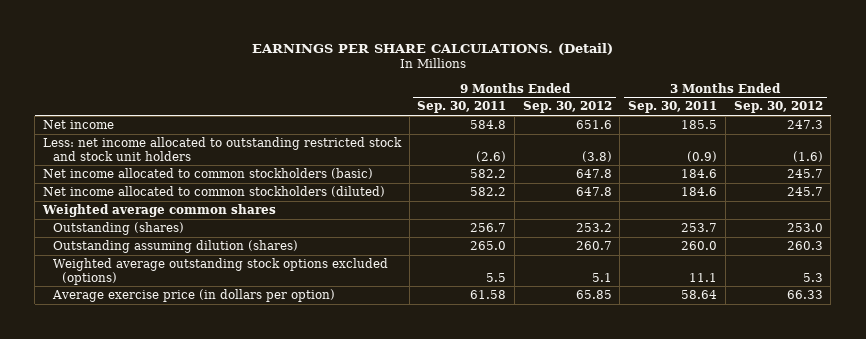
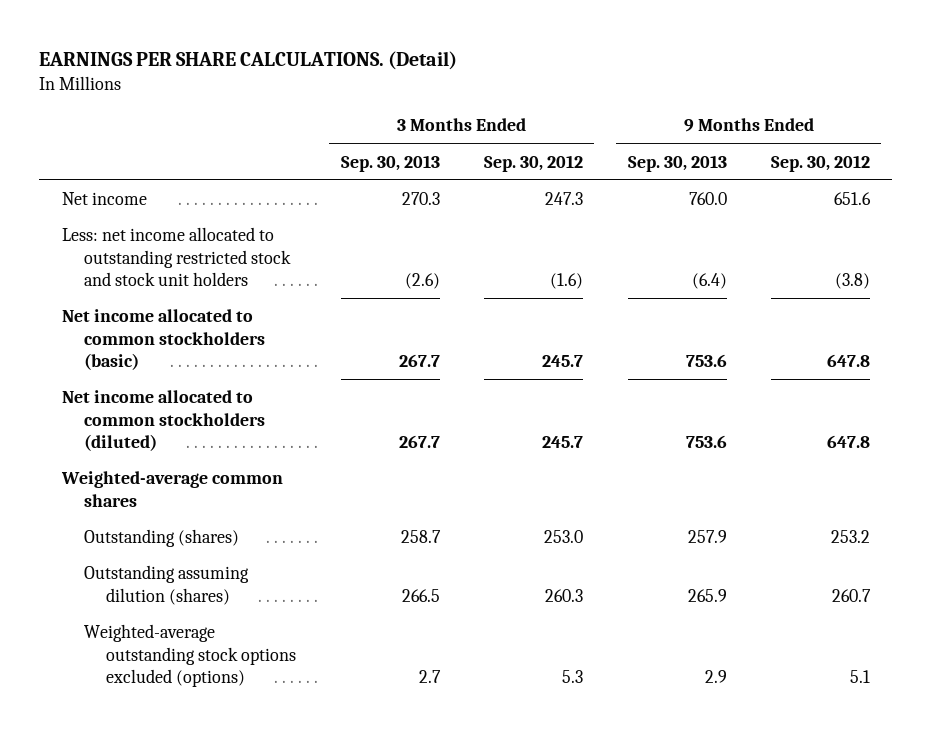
- | 9 Months Ended Sep. 30, 2011 | 9 Months Ended Sep. 30, 2012 | 3 Months Ended Sep. 30, 2011 | 3 Months Ended Sep. 30, 2012
+ | 3 Months Ended Sep. 30, 2013 | 3 Months Ended Sep. 30, 2012 | 9 Months Ended Sep. 30, 2013 | 9 Months Ended Sep. 30, 2012
- Weighted average common shares
+ Weighted-average common shares
- Weighted average outstanding stock options excluded (options) | 5.5 | 5.1 | 11.1 | 5.3
- Average exercise price (in dollars per option) | 61.58 | 65.85 | 58.64 | 66.33
+ Weighted-average outstanding stock options excluded (options) | 2.7 | 5.3 | 2.9 | 5.1

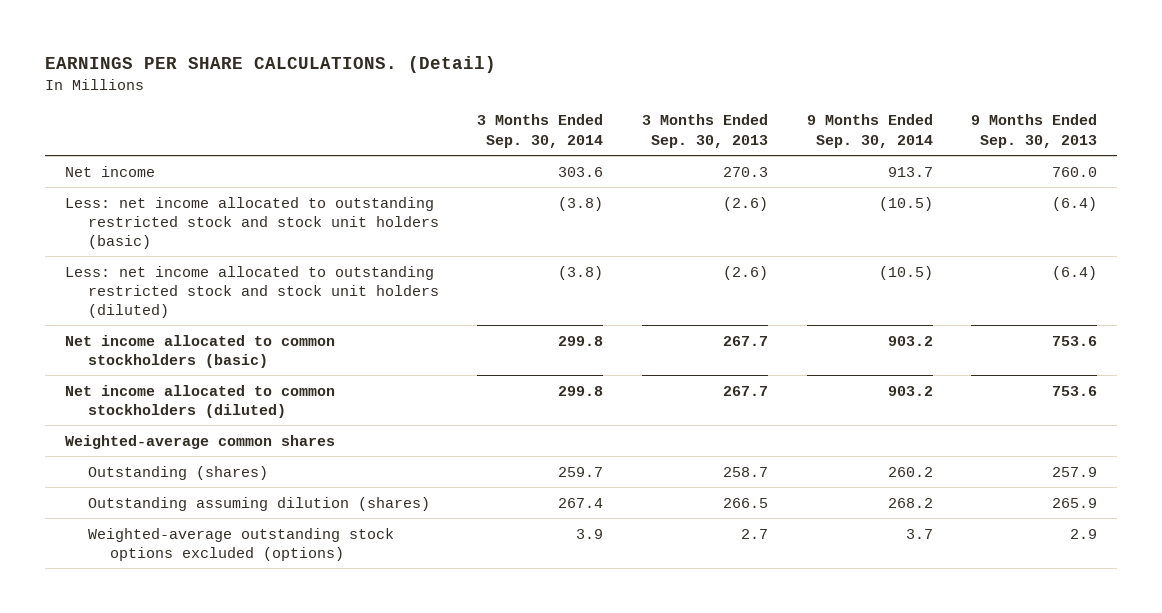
- | 3 Months Ended Sep. 30, 2013 | 3 Months Ended Sep. 30, 2012 | 9 Months Ended Sep. 30, 2013 | 9 Months Ended Sep. 30, 2012
+ | 3 Months Ended Sep. 30, 2014 | 3 Months Ended Sep. 30, 2013 | 9 Months Ended Sep. 30, 2014 | 9 Months Ended Sep. 30, 2013
- Less: net income allocated to outstanding restricted stock and stock unit holders | (2.6) | (1.6) | (6.4) | (3.8)
+ Less: net income allocated to outstanding restricted stock and stock unit holders (basic) | (3.8) | (2.6) | (10.5) | (6.4)
+ Less: net income allocated to outstanding restricted stock and stock unit holders (diluted) | (3.8) | (2.6) | (10.5) | (6.4)

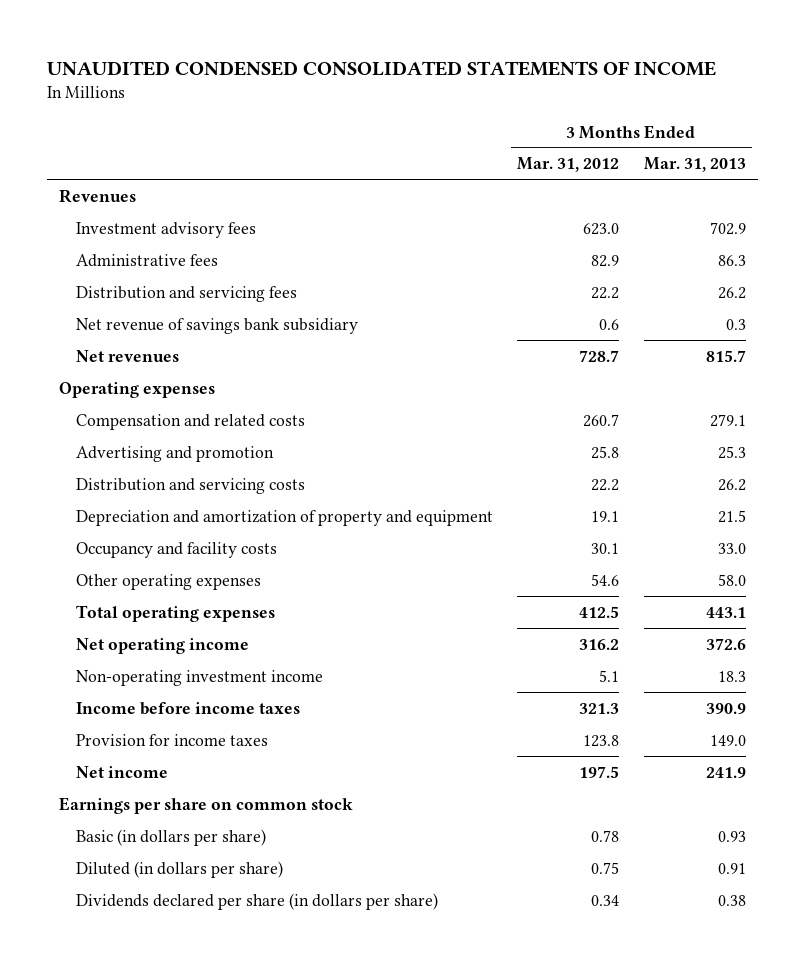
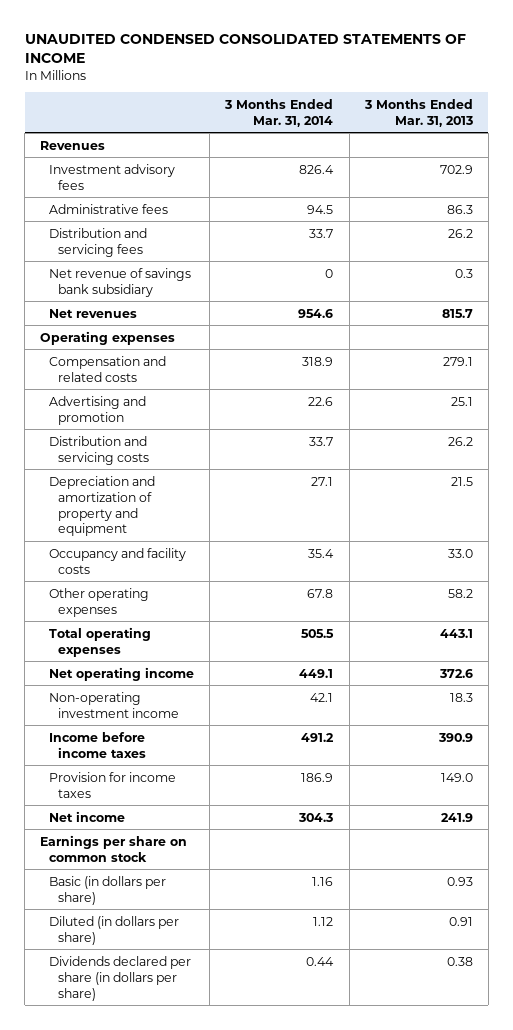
- | 3 Months Ended Mar. 31, 2012 | 3 Months Ended Mar. 31, 2013
+ | 3 Months Ended Mar. 31, 2014 | 3 Months Ended Mar. 31, 2013
- Advertising and promotion | 25.8 | 25.3
+ Advertising and promotion | 22.6 | 25.1
- Other operating expenses | 54.6 | 58.0
+ Other operating expenses | 67.8 | 58.2

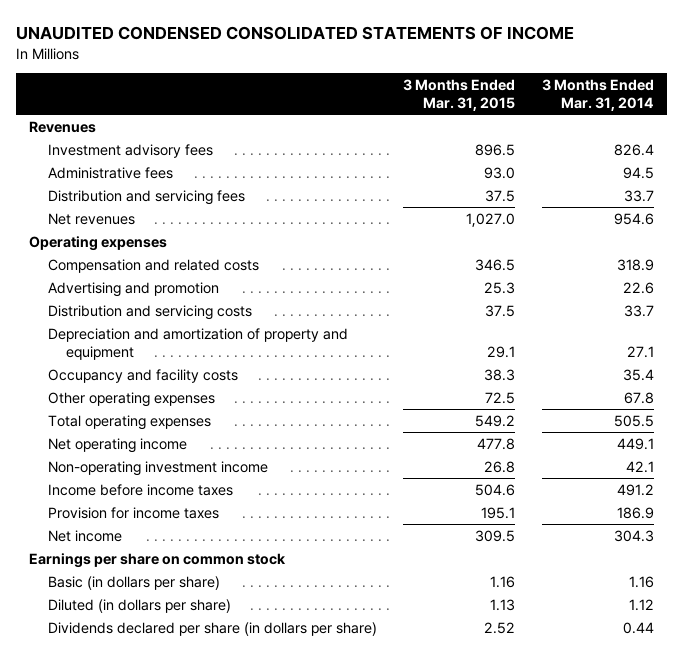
- | 3 Months Ended Mar. 31, 2014 | 3 Months Ended Mar. 31, 2013
+ | 3 Months Ended Mar. 31, 2015 | 3 Months Ended Mar. 31, 2014
- Net revenue of savings bank subsidiary | 0 | 0.3

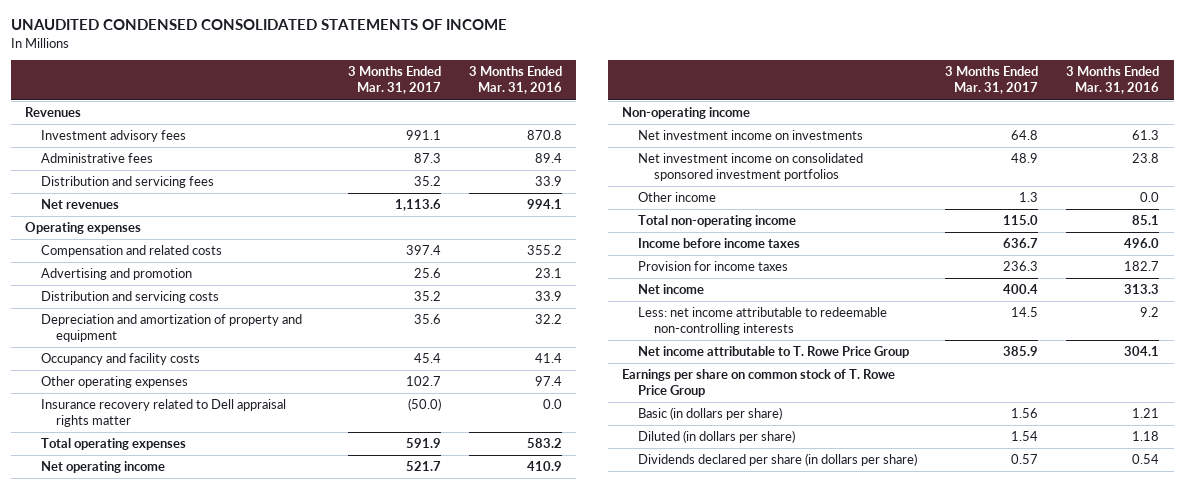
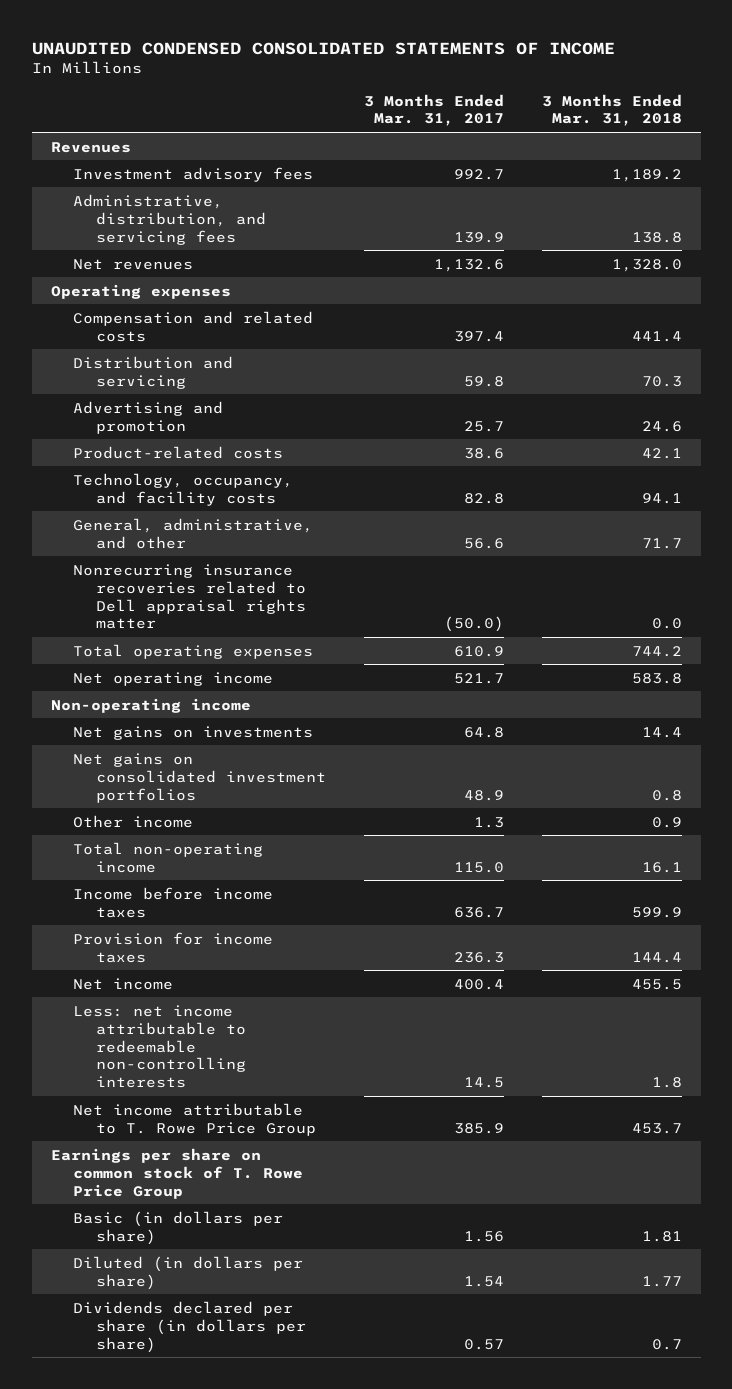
- | 3 Months Ended Mar. 31, 2017 | 3 Months Ended Mar. 31, 2016
+ | 3 Months Ended Mar. 31, 2017 | 3 Months Ended Mar. 31, 2018
- Investment advisory fees | 991.1 | 870.8
- Administrative fees | 87.3 | 89.4
- Distribution and servicing fees | 35.2 | 33.9
- Net revenues | 1,113.6 | 994.1
+ Investment advisory fees | 992.7 | 1,189.2
+ Administrative, distribution, and servicing fees | 139.9 | 138.8
+ Net revenues | 1,132.6 | 1,328.0
- Advertising and promotion | 25.6 | 23.1
- Distribution and servicing costs | 35.2 | 33.9
- Depreciation and amortization of property and equipment | 35.6 | 32.2
- Occupancy and facility costs | 45.4 | 41.4
- Other operating expenses | 102.7 | 97.4
- Insurance recovery related to Dell appraisal rights matter | (50.0) | 0.0
- Total operating expenses | 591.9 | 583.2
+ Distribution and servicing | 59.8 | 70.3
+ Advertising and promotion | 25.7 | 24.6
+ Product-related costs | 38.6 | 42.1
+ Technology, occupancy, and facility costs | 82.8 | 94.1
+ General, administrative, and other | 56.6 | 71.7
+ Nonrecurring insurance recoveries related to Dell appraisal rights matter | (50.0) | 0.0
+ Total operating expenses | 610.9 | 744.2
- Net investment income on investments | 64.8 | 61.3
- Net investment income on consolidated sponsored investment portfolios | 48.9 | 23.8
+ Net gains on investments | 64.8 | 14.4
+ Net gains on consolidated investment portfolios | 48.9 | 0.8

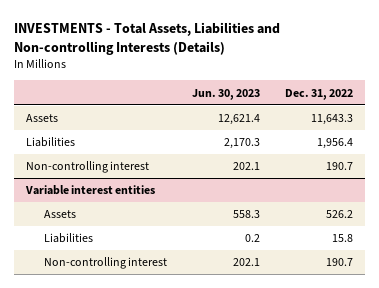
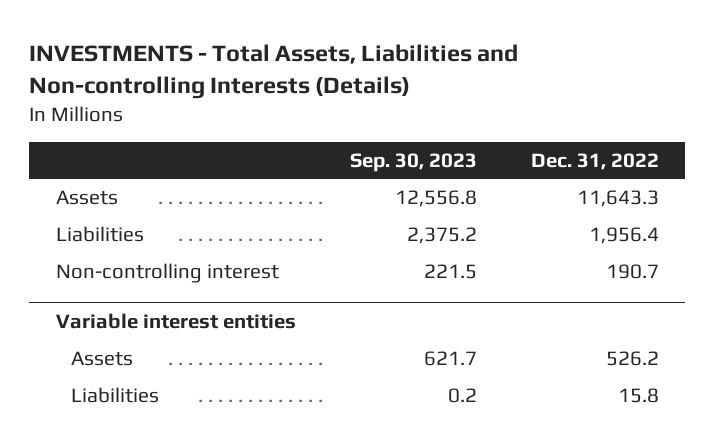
- | Jun. 30, 2023 | Dec. 31, 2022
+ | Sep. 30, 2023 | Dec. 31, 2022
@ Variable interest entities
- Non-controlling interest | 202.1 | 190.7

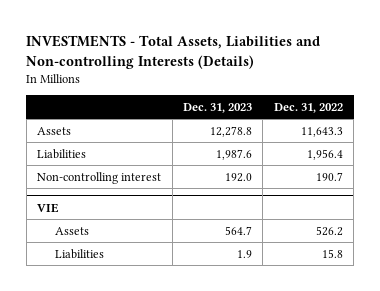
- | Sep. 30, 2023 | Dec. 31, 2022
+ | Dec. 31, 2023 | Dec. 31, 2022
- Variable interest entities
+ VIE

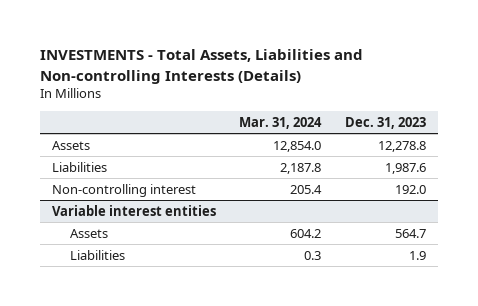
- | Dec. 31, 2023 | Dec. 31, 2022
+ | Mar. 31, 2024 | Dec. 31, 2023
- VIE
+ Variable interest entities

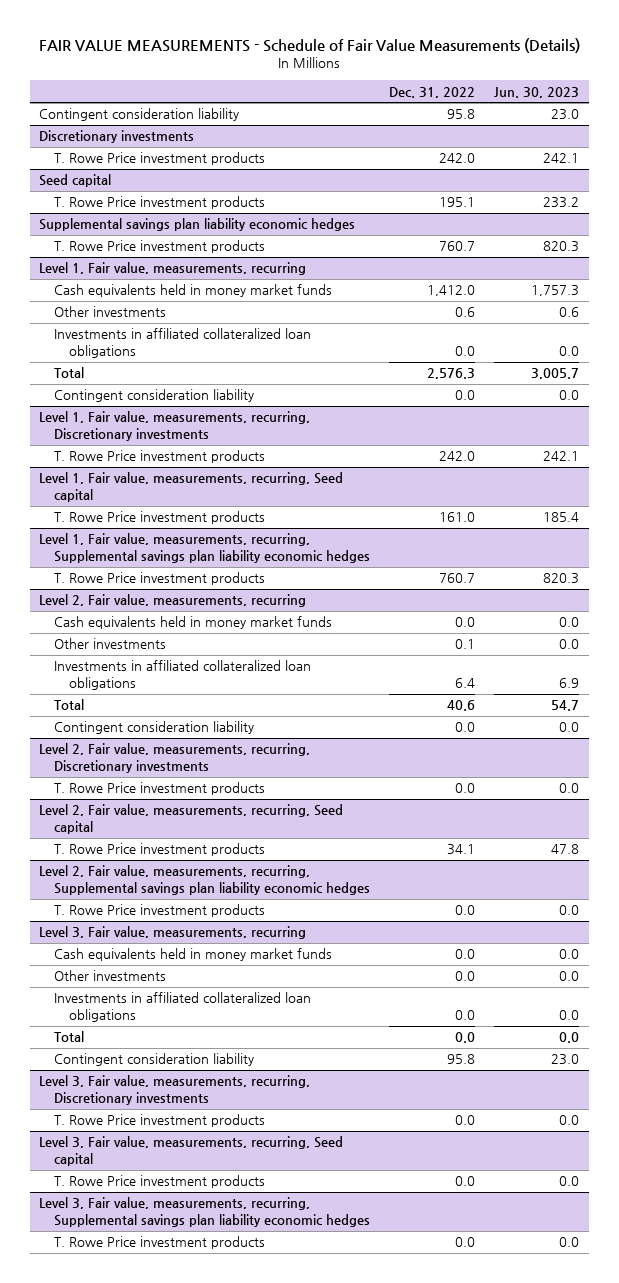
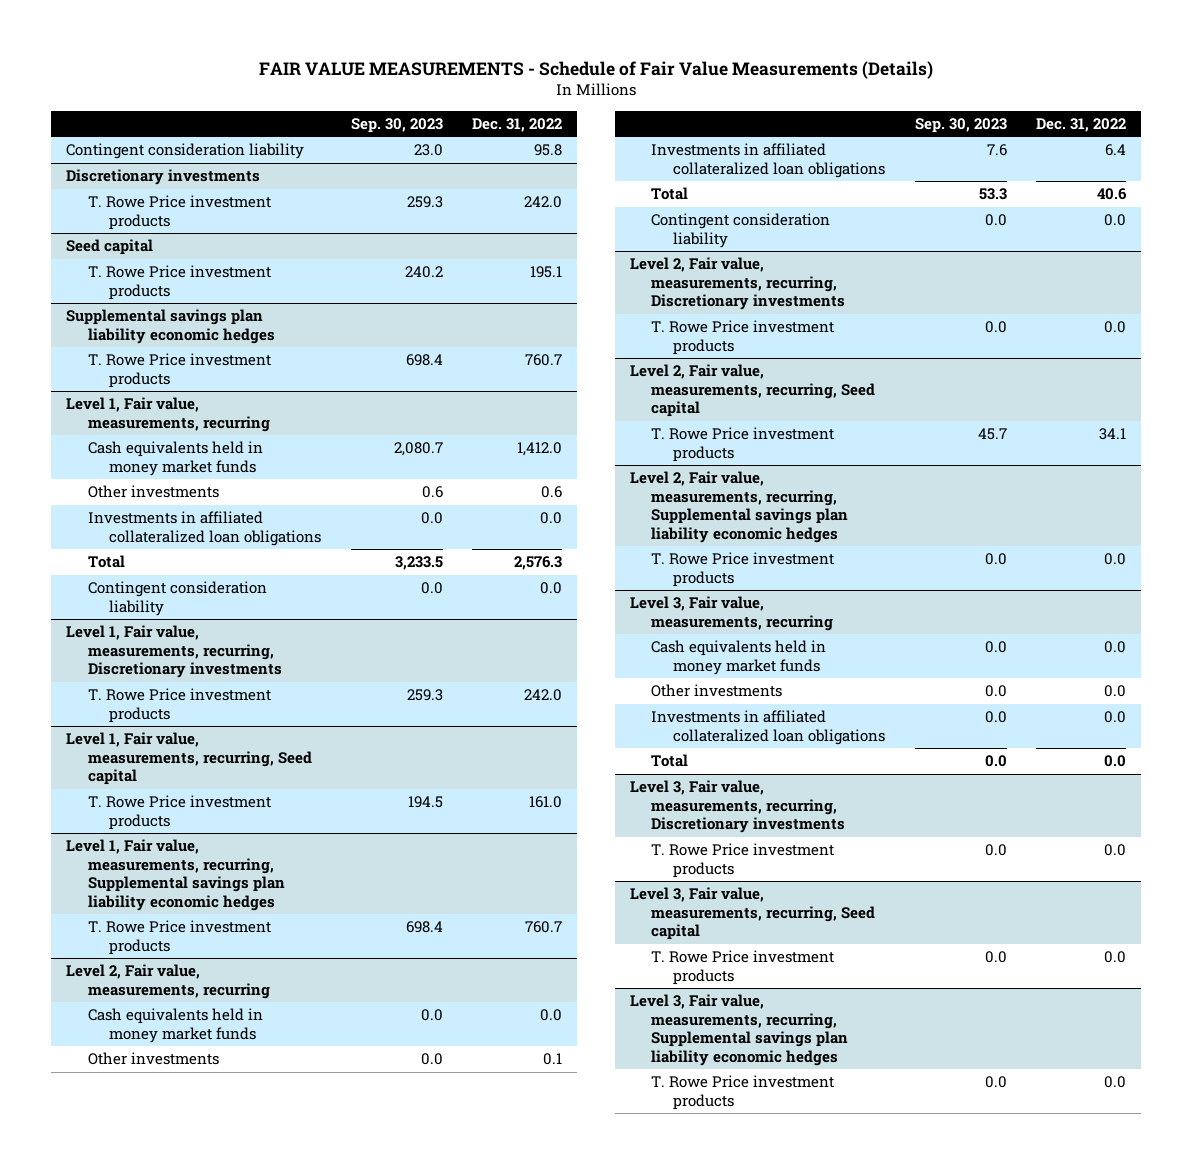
- | Dec. 31, 2022 | Jun. 30, 2023
+ | Sep. 30, 2023 | Dec. 31, 2022
@ Level 3, Fair value, measurements, recurring
- Contingent consideration liability | 95.8 | 23.0

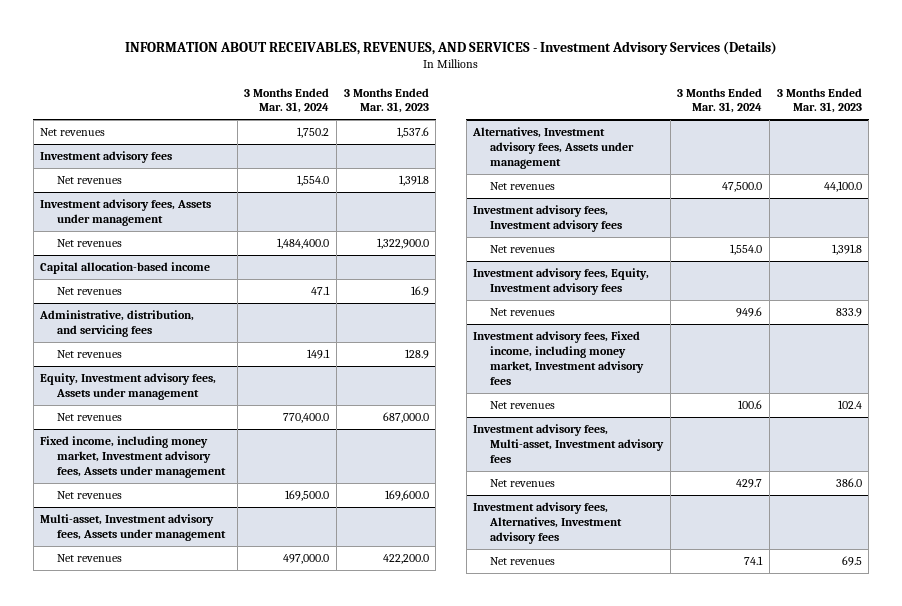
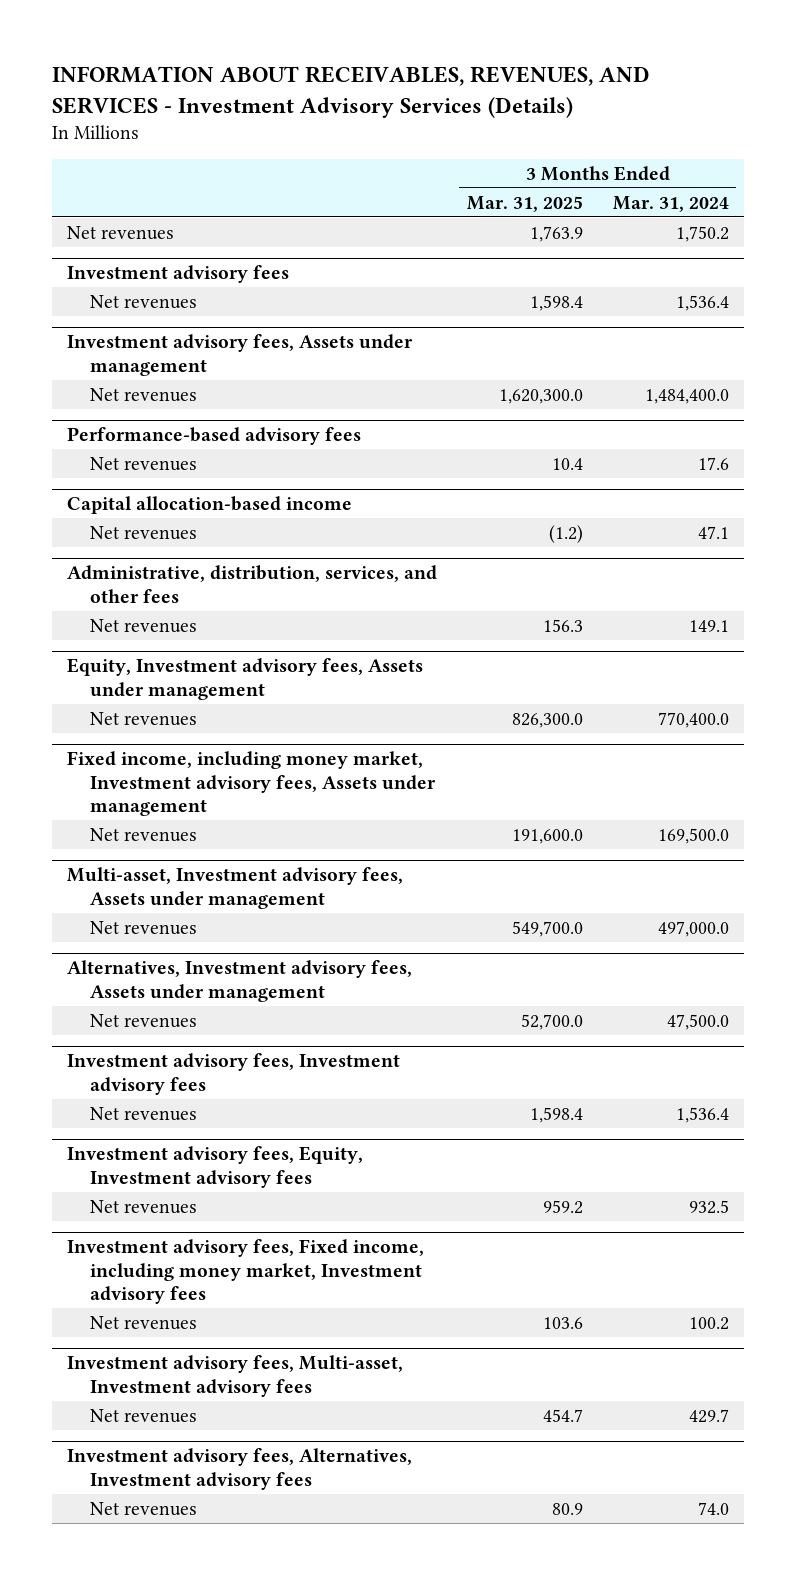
- | 3 Months Ended Mar. 31, 2024 | 3 Months Ended Mar. 31, 2023
+ | 3 Months Ended Mar. 31, 2025 | 3 Months Ended Mar. 31, 2024
@ Investment advisory fees
- Net revenues | 1,554.0 | 1,391.8
+ Net revenues | 1,598.4 | 1,536.4
+ Performance-based advisory fees
+ Net revenues | 10.4 | 17.6
- Administrative, distribution, and servicing fees
+ Administrative, distribution, services, and other fees
@ Investment advisory fees, Investment advisory fees
- Net revenues | 1,554.0 | 1,391.8
+ Net revenues | 1,598.4 | 1,536.4
@ Investment advisory fees, Equity, Investment advisory fees
- Net revenues | 949.6 | 833.9
+ Net revenues | 959.2 | 932.5
@ Investment advisory fees, Fixed income, including money market, Investment advisory fees
- Net revenues | 100.6 | 102.4
+ Net revenues | 103.6 | 100.2
@ Investment advisory fees, Alternatives, Investment advisory fees
- Net revenues | 74.1 | 69.5
+ Net revenues | 80.9 | 74.0

